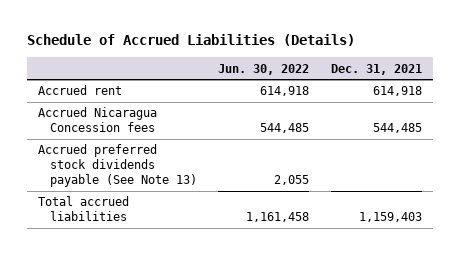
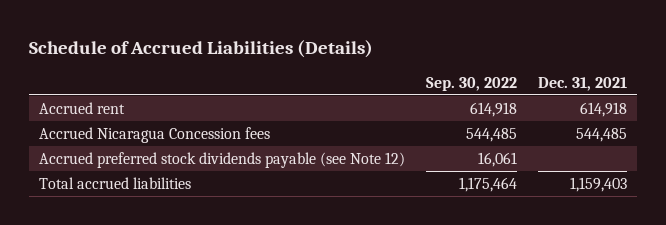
- | Jun. 30, 2022 | Dec. 31, 2021
+ | Sep. 30, 2022 | Dec. 31, 2021
- Accrued preferred stock dividends payable (See Note 13) | 2,055 |
+ Accrued preferred stock dividends payable (see Note 12) | 16,061 |

